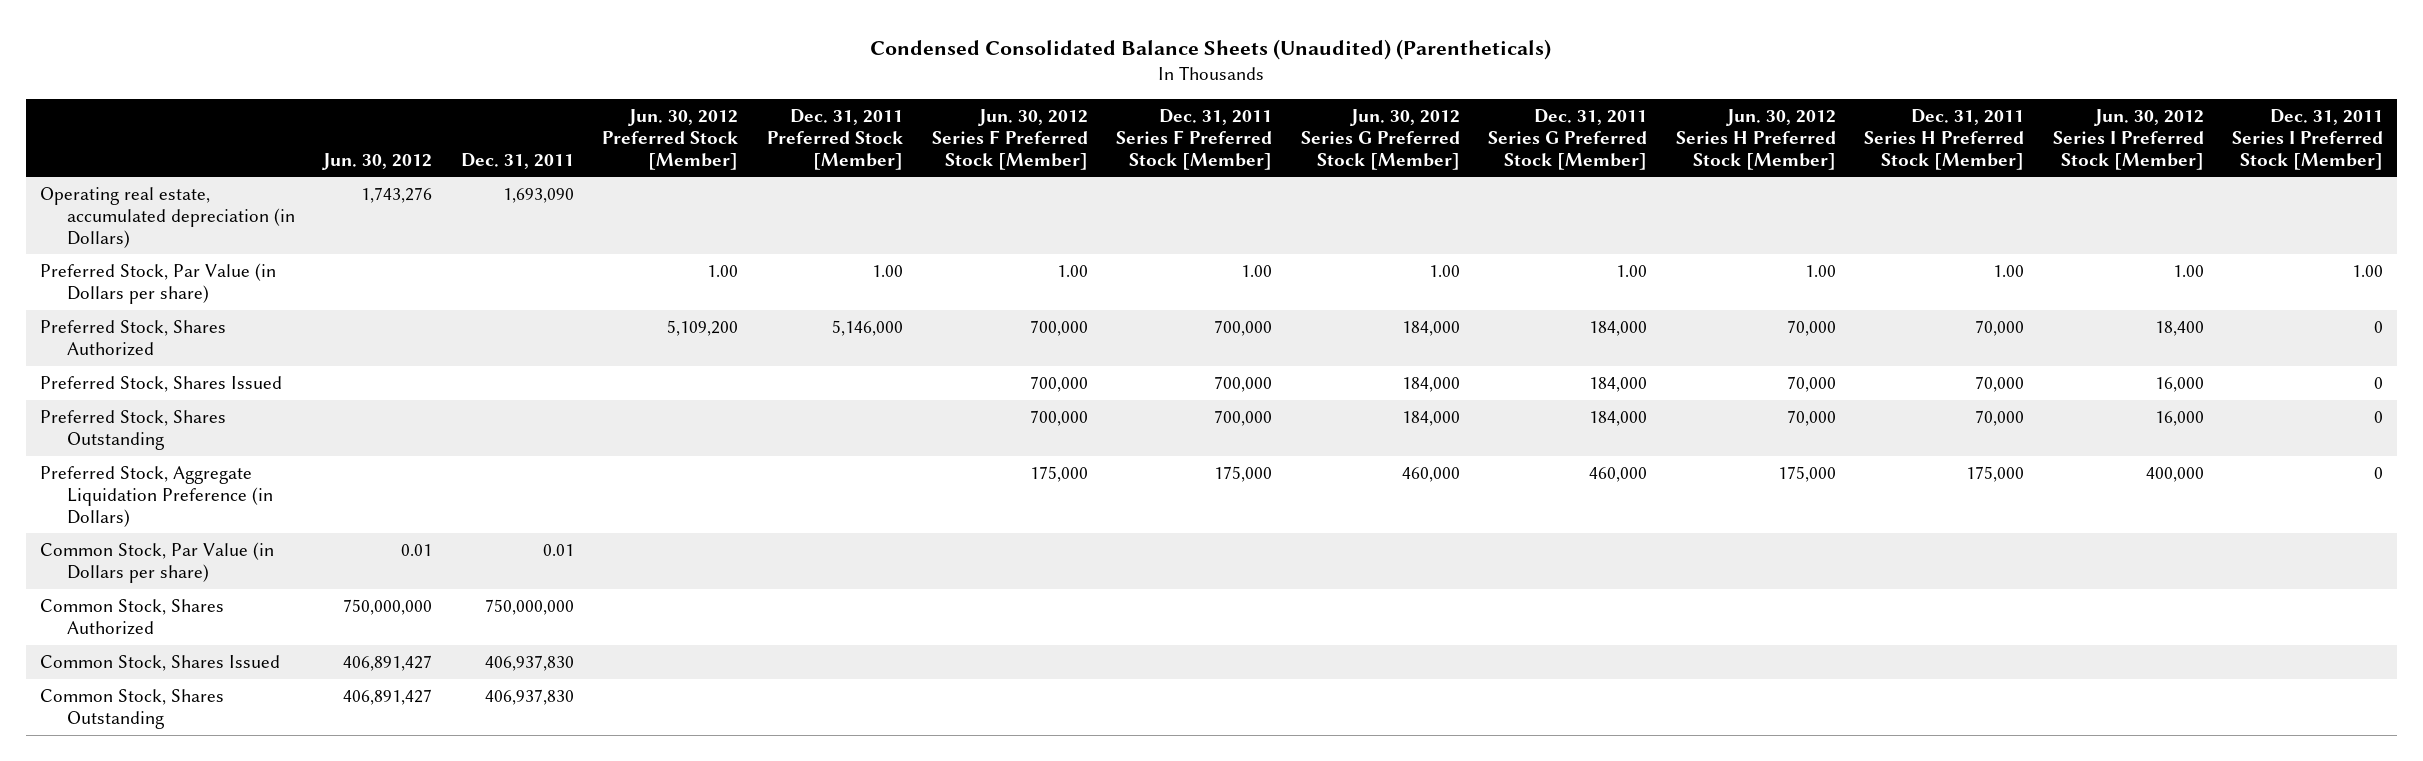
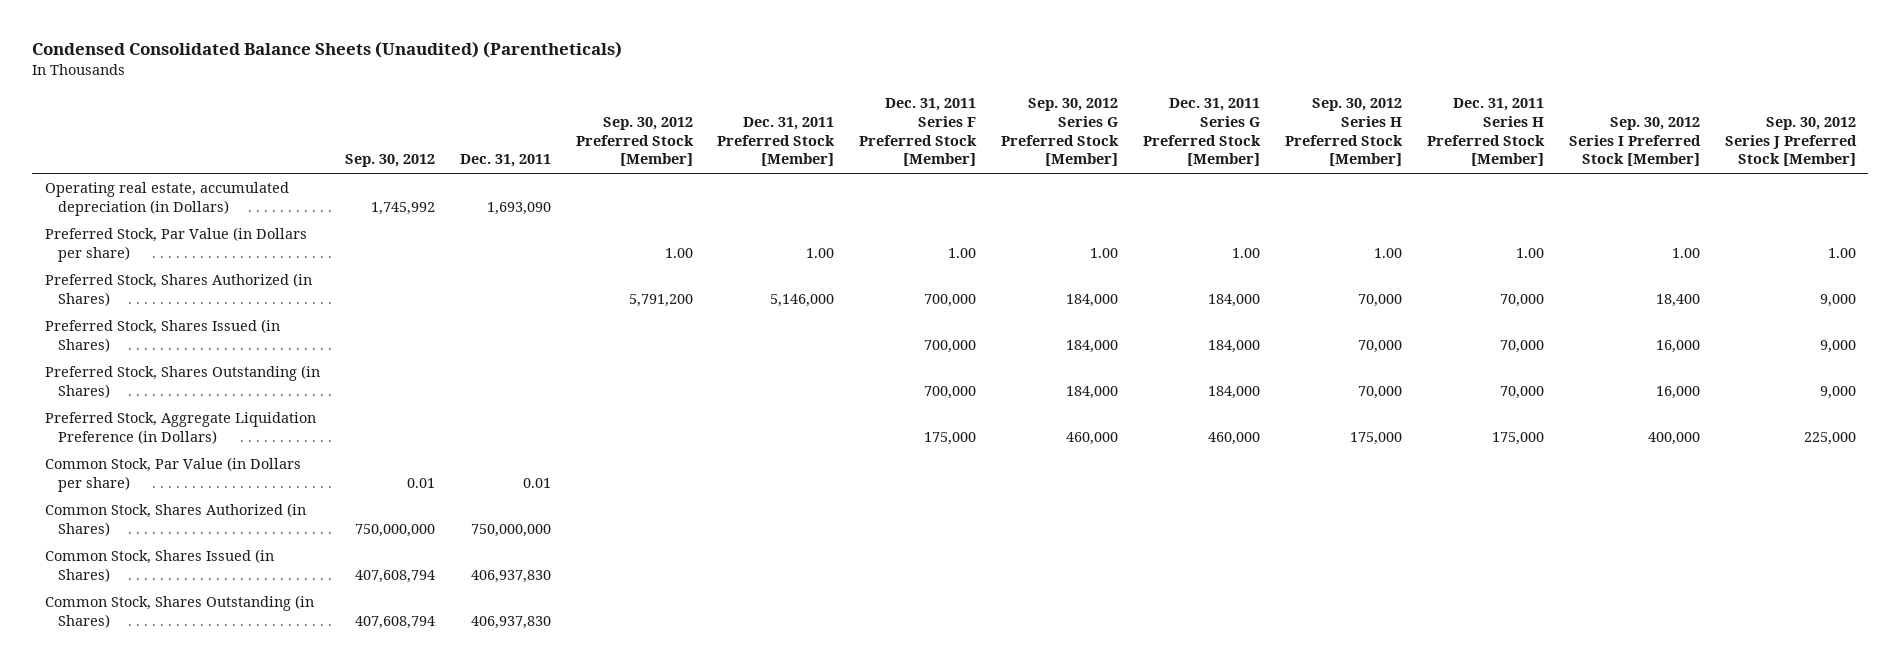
- | Jun. 30, 2012 | Dec. 31, 2011 | Jun. 30, 2012 Preferred Stock [Member] | Dec. 31, 2011 Preferred Stock [Member] | Jun. 30, 2012 Series F Preferred Stock [Member] | Dec. 31, 2011 Series F Preferred Stock [Member] | Jun. 30, 2012 Series G Preferred Stock [Member] | Dec. 31, 2011 Series G Preferred Stock [Member] | Jun. 30, 2012 Series H Preferred Stock [Member] | Dec. 31, 2011 Series H Preferred Stock [Member] | Jun. 30, 2012 Series I Preferred Stock [Member] | Dec. 31, 2011 Series I Preferred Stock [Member]
+ | Sep. 30, 2012 | Dec. 31, 2011 | Sep. 30, 2012 Preferred Stock [Member] | Dec. 31, 2011 Preferred Stock [Member] | Dec. 31, 2011 Series F Preferred Stock [Member] | Sep. 30, 2012 Series G Preferred Stock [Member] | Dec. 31, 2011 Series G Preferred Stock [Member] | Sep. 30, 2012 Series H Preferred Stock [Member] | Dec. 31, 2011 Series H Preferred Stock [Member] | Sep. 30, 2012 Series I Preferred Stock [Member] | Sep. 30, 2012 Series J Preferred Stock [Member]
- Preferred Stock, Shares Authorized | | | 5,109,200 | 5,146,000 | 700,000 | 700,000 | 184,000 | 184,000 | 70,000 | 70,000 | 18,400 | 0
- Preferred Stock, Shares Issued | | | | | 700,000 | 700,000 | 184,000 | 184,000 | 70,000 | 70,000 | 16,000 | 0
- Preferred Stock, Shares Outstanding | | | | | 700,000 | 700,000 | 184,000 | 184,000 | 70,000 | 70,000 | 16,000 | 0
+ Preferred Stock, Shares Authorized (in Shares) | | | 5,791,200 | 5,146,000 | 700,000 | 184,000 | 184,000 | 70,000 | 70,000 | 18,400 | 9,000
+ Preferred Stock, Shares Issued (in Shares) | | | | | 700,000 | 184,000 | 184,000 | 70,000 | 70,000 | 16,000 | 9,000
+ Preferred Stock, Shares Outstanding (in Shares) | | | | | 700,000 | 184,000 | 184,000 | 70,000 | 70,000 | 16,000 | 9,000
- Common Stock, Shares Authorized | 750,000,000 | 750,000,000 | | | | | | | | | |
- Common Stock, Shares Issued | 406,891,427 | 406,937,830 | | | | | | | | | |
- Common Stock, Shares Outstanding | 406,891,427 | 406,937,830 | | | | | | | | | |
+ Common Stock, Shares Authorized (in Shares) | 750,000,000 | 750,000,000 | | | | | | | | |
+ Common Stock, Shares Issued (in Shares) | 407,608,794 | 406,937,830 | | | | | | | | |
+ Common Stock, Shares Outstanding (in Shares) | 407,608,794 | 406,937,830 | | | | | | | | |

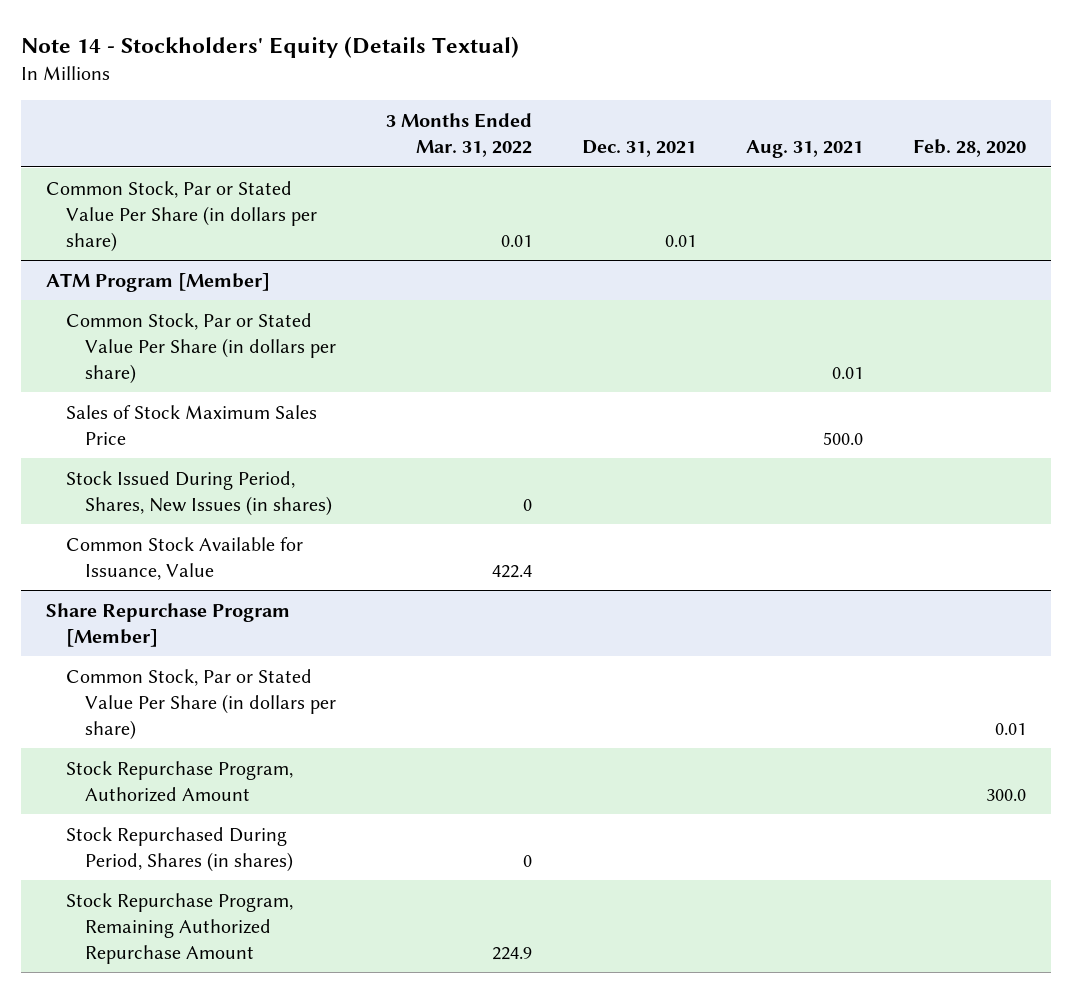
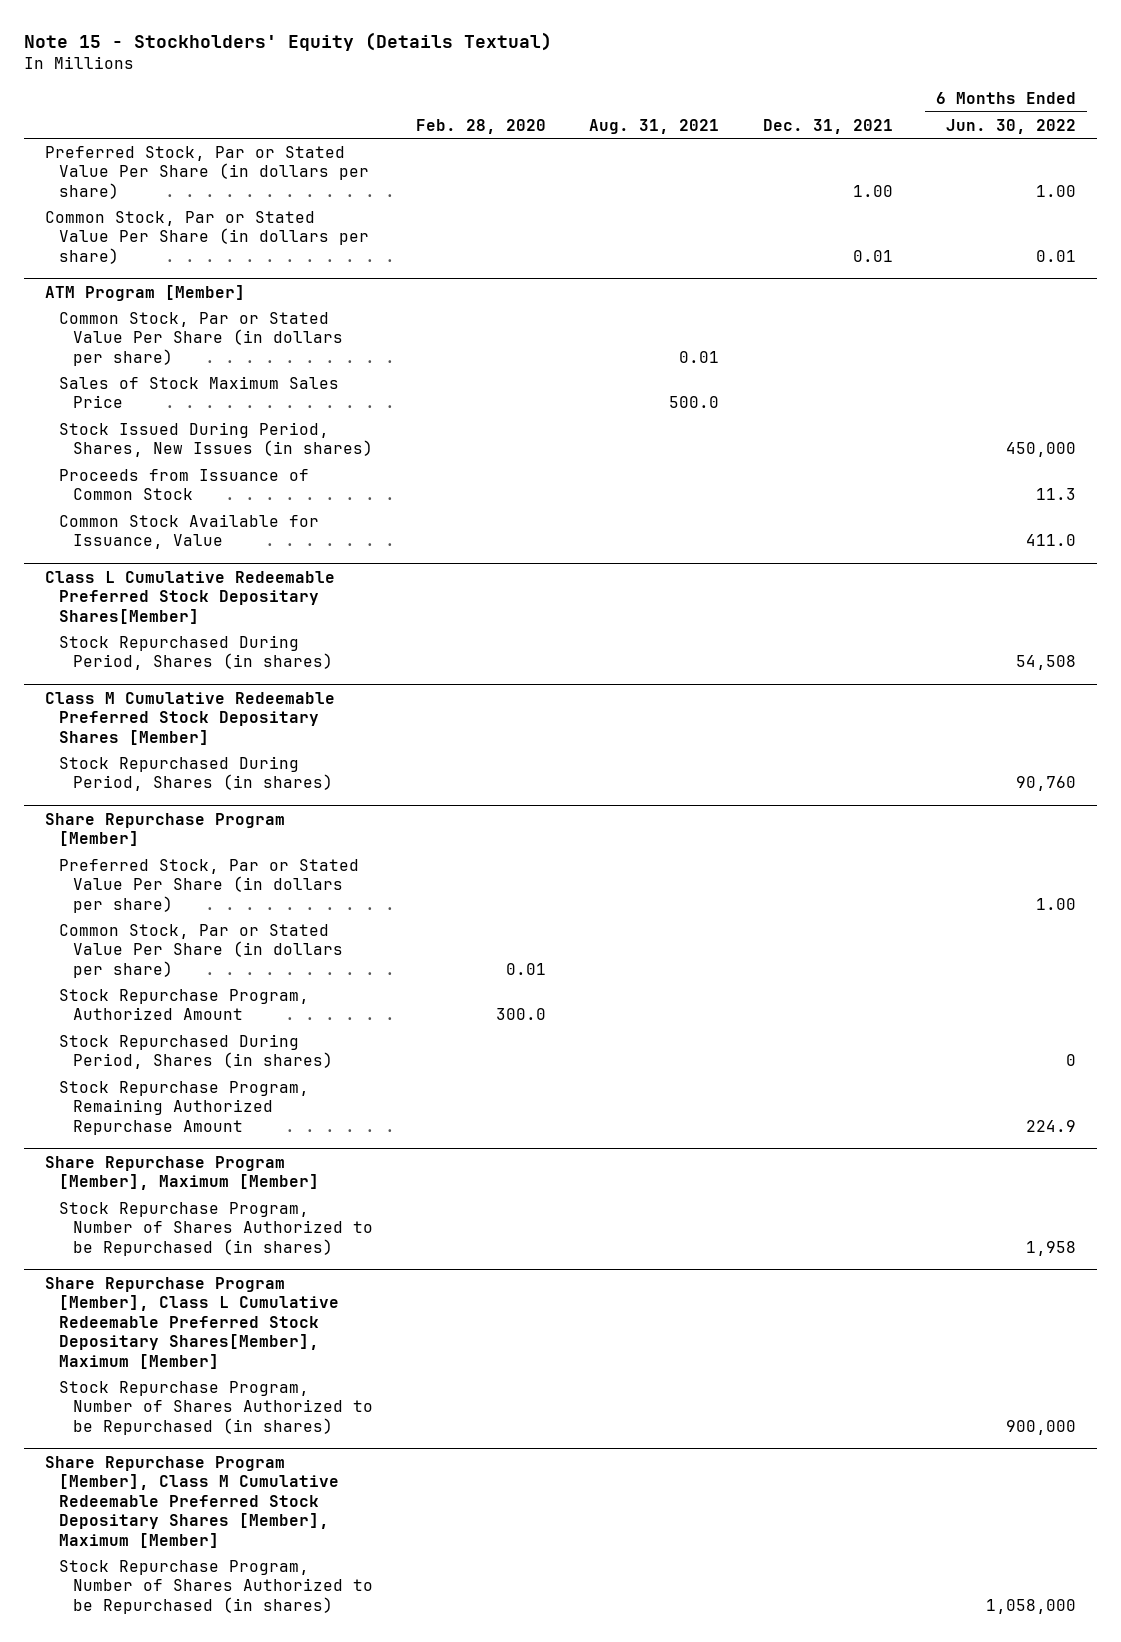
- Note 14 - Stockholders' Equity (Details Textual)
+ Note 15 - Stockholders' Equity (Details Textual)
- | 3 Months Ended Mar. 31, 2022 | Dec. 31, 2021 | Aug. 31, 2021 | Feb. 28, 2020
+ | Feb. 28, 2020 | Aug. 31, 2021 | Dec. 31, 2021 | 6 Months Ended Jun. 30, 2022
+ Preferred Stock, Par or Stated Value Per Share (in dollars per share) | | | 1.00 | 1.00
@ ATM Program [Member]
+ Proceeds from Issuance of Common Stock | | | | 11.3
+ Class L Cumulative Redeemable Preferred Stock Depositary Shares[Member]
+ Stock Repurchased During Period, Shares (in shares) | | | | 54,508
+ Class M Cumulative Redeemable Preferred Stock Depositary Shares [Member]
+ Stock Repurchased During Period, Shares (in shares) | | | | 90,760
@ Share Repurchase Program [Member]
+ Preferred Stock, Par or Stated Value Per Share (in dollars per share) | | | | 1.00
+ Share Repurchase Program [Member], Maximum [Member]
+ Stock Repurchase Program, Number of Shares Authorized to be Repurchased (in shares) | | | | 1,958
+ Share Repurchase Program [Member], Class L Cumulative Redeemable Preferred Stock Depositary Shares[Member], Maximum [Member]
+ Stock Repurchase Program, Number of Shares Authorized to be Repurchased (in shares) | | | | 900,000
+ Share Repurchase Program [Member], Class M Cumulative Redeemable Preferred Stock Depositary Shares [Member], Maximum [Member]
+ Stock Repurchase Program, Number of Shares Authorized to be Repurchased (in shares) | | | | 1,058,000

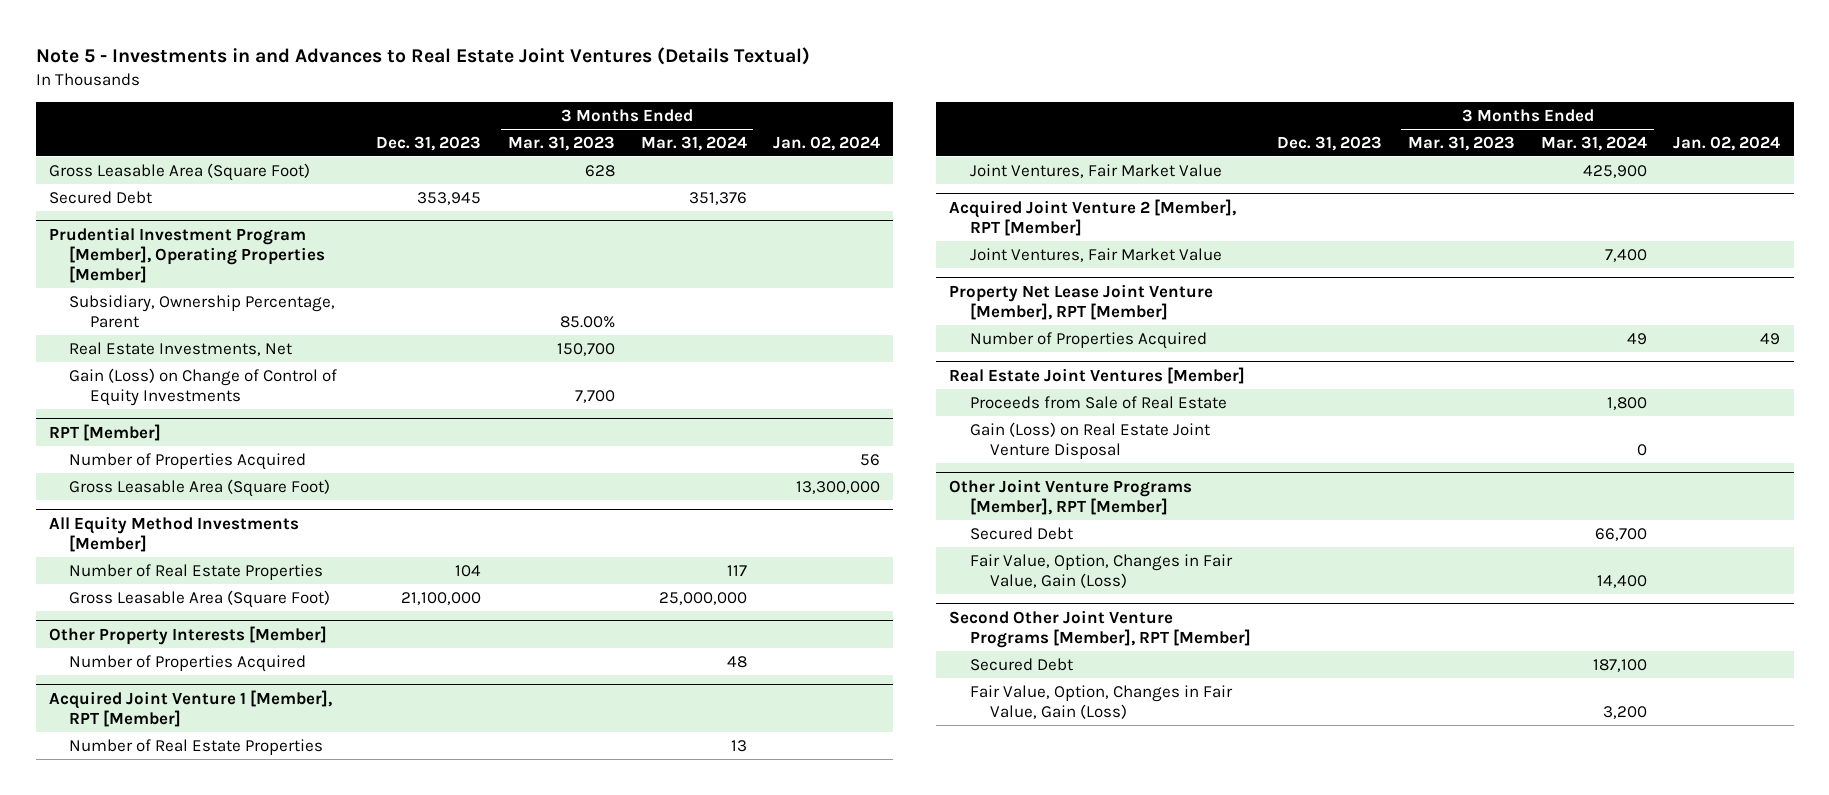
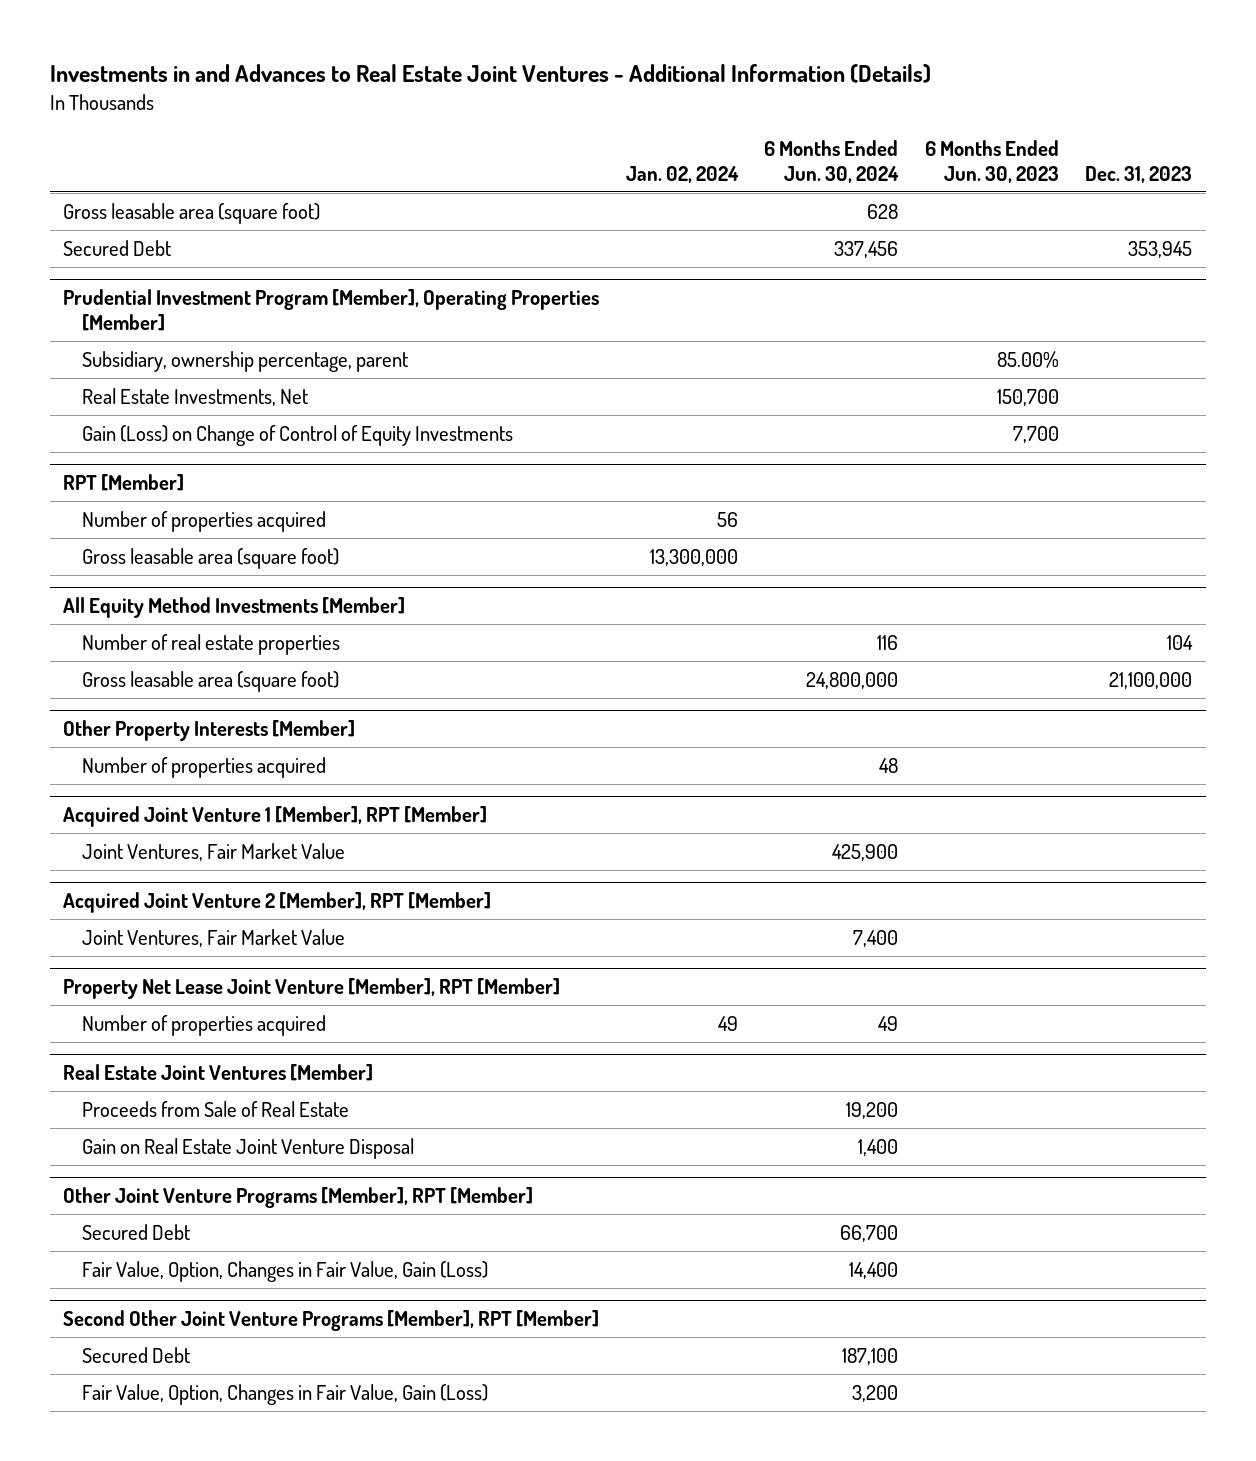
- Note 5 - Investments in and Advances to Real Estate Joint Ventures (Details Textual)
+ Investments in and Advances to Real Estate Joint Ventures - Additional Information (Details)
- | Dec. 31, 2023 | 3 Months Ended Mar. 31, 2023 | 3 Months Ended Mar. 31, 2024 | Jan. 02, 2024
+ | Jan. 02, 2024 | 6 Months Ended Jun. 30, 2024 | 6 Months Ended Jun. 30, 2023 | Dec. 31, 2023
- Gross Leasable Area (Square Foot) | | 628 | |
+ Gross leasable area (square foot) | | 628 | |
@ Prudential Investment Program [Member], Operating Properties [Member]
- Subsidiary, Ownership Percentage, Parent | | 85.00% | |
+ Subsidiary, ownership percentage, parent | | | 85.00% |
@ RPT [Member]
- Number of Properties Acquired | | | | 56
- Gross Leasable Area (Square Foot) | | | | 13,300,000
+ Number of properties acquired | 56 | | |
+ Gross leasable area (square foot) | 13,300,000 | | |
@ All Equity Method Investments [Member]
- Number of Real Estate Properties | 104 | | 117 |
- Gross Leasable Area (Square Foot) | 21,100,000 | | 25,000,000 |
+ Number of real estate properties | | 116 | | 104
+ Gross leasable area (square foot) | | 24,800,000 | | 21,100,000
@ Other Property Interests [Member]
- Number of Properties Acquired | | | 48 |
+ Number of properties acquired | | 48 | |
@ Acquired Joint Venture 1 [Member], RPT [Member]
- Number of Real Estate Properties | | | 13 |
@ Property Net Lease Joint Venture [Member], RPT [Member]
- Number of Properties Acquired | | | 49 | 49
+ Number of properties acquired | 49 | 49 | |
@ Real Estate Joint Ventures [Member]
- Gain (Loss) on Real Estate Joint Venture Disposal | | | 0 |
+ Gain on Real Estate Joint Venture Disposal | | 1,400 | |

